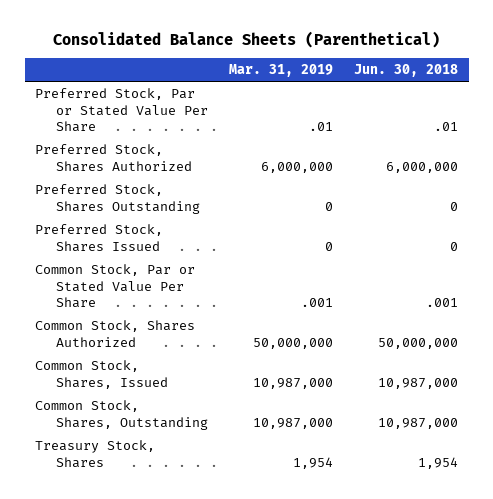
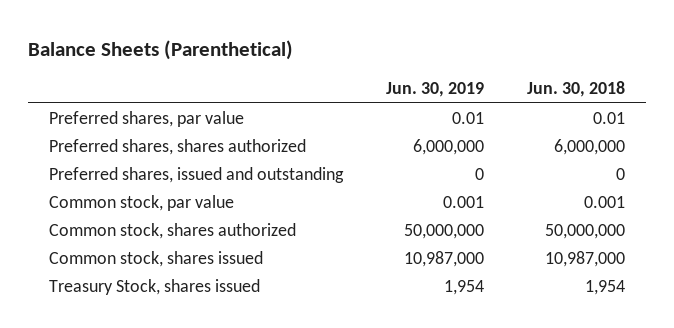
- Consolidated Balance Sheets (Parenthetical)
+ Balance Sheets (Parenthetical)
- | Mar. 31, 2019 | Jun. 30, 2018
+ | Jun. 30, 2019 | Jun. 30, 2018
- Preferred Stock, Par or Stated Value Per Share | .01 | .01
- Preferred Stock, Shares Authorized | 6,000,000 | 6,000,000
- Preferred Stock, Shares Outstanding | 0 | 0
- Preferred Stock, Shares Issued | 0 | 0
- Common Stock, Par or Stated Value Per Share | .001 | .001
- Common Stock, Shares Authorized | 50,000,000 | 50,000,000
- Common Stock, Shares, Issued | 10,987,000 | 10,987,000
- Common Stock, Shares, Outstanding | 10,987,000 | 10,987,000
- Treasury Stock, Shares | 1,954 | 1,954
+ Preferred shares, par value | 0.01 | 0.01
+ Preferred shares, shares authorized | 6,000,000 | 6,000,000
+ Preferred shares, issued and outstanding | 0 | 0
+ Common stock, par value | 0.001 | 0.001
+ Common stock, shares authorized | 50,000,000 | 50,000,000
+ Common stock, shares issued | 10,987,000 | 10,987,000
+ Treasury Stock, shares issued | 1,954 | 1,954

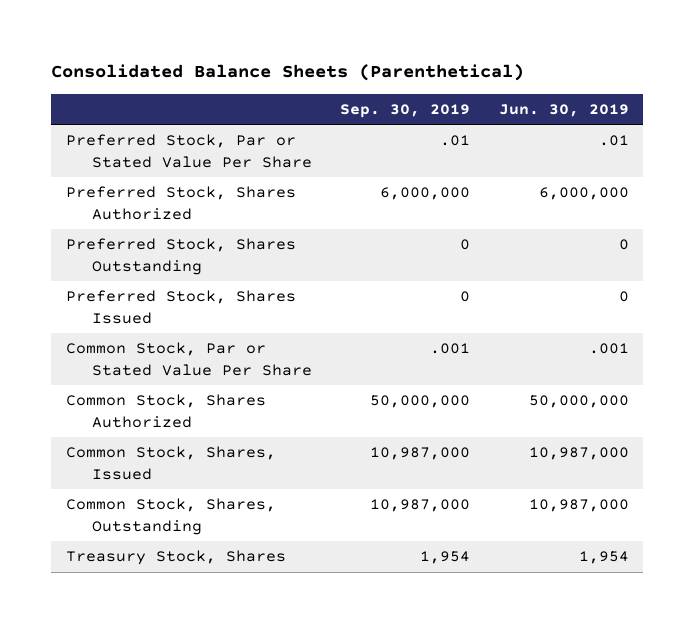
- Balance Sheets (Parenthetical)
+ Consolidated Balance Sheets (Parenthetical)
- | Jun. 30, 2019 | Jun. 30, 2018
+ | Sep. 30, 2019 | Jun. 30, 2019
- Preferred shares, par value | 0.01 | 0.01
- Preferred shares, shares authorized | 6,000,000 | 6,000,000
- Preferred shares, issued and outstanding | 0 | 0
- Common stock, par value | 0.001 | 0.001
- Common stock, shares authorized | 50,000,000 | 50,000,000
- Common stock, shares issued | 10,987,000 | 10,987,000
- Treasury Stock, shares issued | 1,954 | 1,954
+ Preferred Stock, Par or Stated Value Per Share | .01 | .01
+ Preferred Stock, Shares Authorized | 6,000,000 | 6,000,000
+ Preferred Stock, Shares Outstanding | 0 | 0
+ Preferred Stock, Shares Issued | 0 | 0
+ Common Stock, Par or Stated Value Per Share | .001 | .001
+ Common Stock, Shares Authorized | 50,000,000 | 50,000,000
+ Common Stock, Shares, Issued | 10,987,000 | 10,987,000
+ Common Stock, Shares, Outstanding | 10,987,000 | 10,987,000
+ Treasury Stock, Shares | 1,954 | 1,954

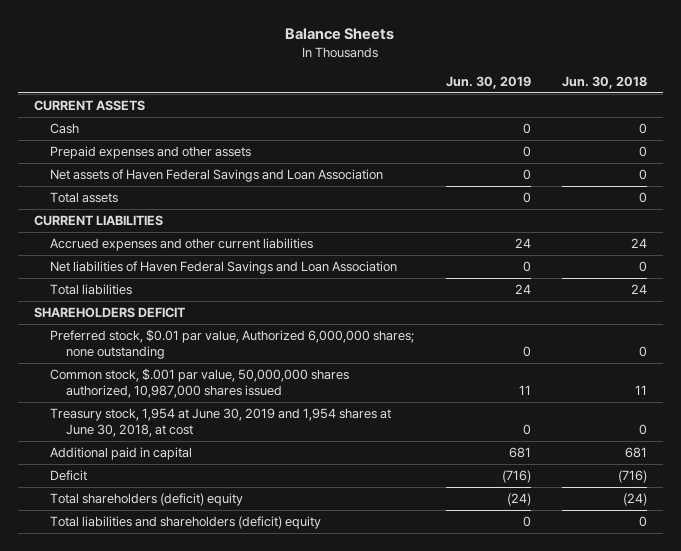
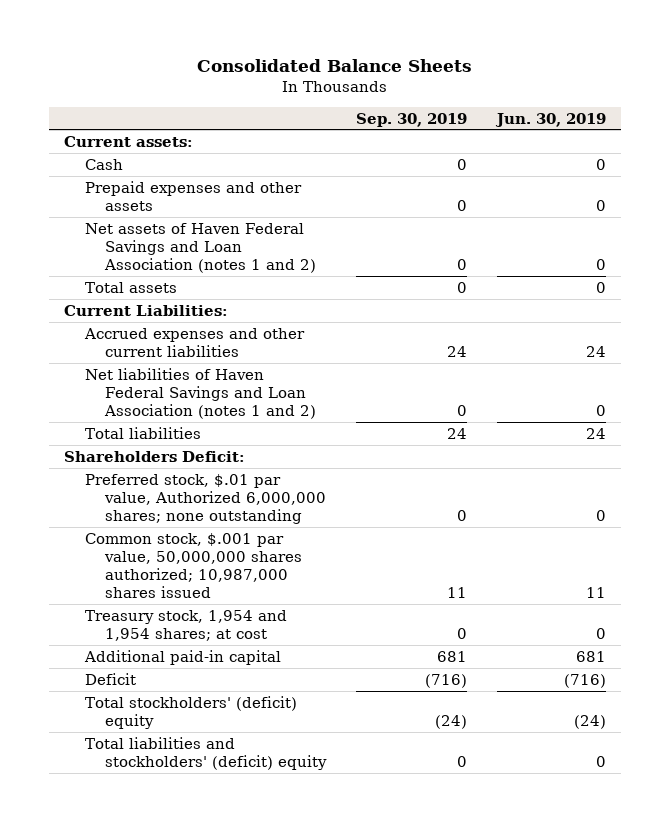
- Balance Sheets
+ Consolidated Balance Sheets
- | Jun. 30, 2019 | Jun. 30, 2018
+ | Sep. 30, 2019 | Jun. 30, 2019
- CURRENT ASSETS
+ Current assets:
- Net assets of Haven Federal Savings and Loan Association | 0 | 0
+ Net assets of Haven Federal Savings and Loan Association (notes 1 and 2) | 0 | 0
- CURRENT LIABILITIES
+ Current Liabilities:
- Net liabilities of Haven Federal Savings and Loan Association | 0 | 0
+ Net liabilities of Haven Federal Savings and Loan Association (notes 1 and 2) | 0 | 0
- SHAREHOLDERS DEFICIT
- Preferred stock, $0.01 par value, Authorized 6,000,000 shares; none outstanding | 0 | 0
- Common stock, $.001 par value, 50,000,000 shares authorized, 10,987,000 shares issued | 11 | 11
- Treasury stock, 1,954 at June 30, 2019 and 1,954 shares at June 30, 2018, at cost | 0 | 0
- Additional paid in capital | 681 | 681
+ Shareholders Deficit:
+ Preferred stock, $.01 par value, Authorized 6,000,000 shares; none outstanding | 0 | 0
+ Common stock, $.001 par value, 50,000,000 shares authorized; 10,987,000 shares issued | 11 | 11
+ Treasury stock, 1,954 and 1,954 shares; at cost | 0 | 0
+ Additional paid-in capital | 681 | 681
- Total shareholders (deficit) equity | (24) | (24)
- Total liabilities and shareholders (deficit) equity | 0 | 0
+ Total stockholders' (deficit) equity | (24) | (24)
+ Total liabilities and stockholders' (deficit) equity | 0 | 0

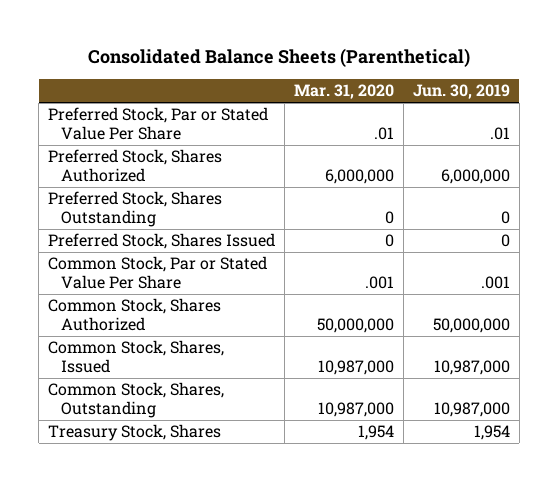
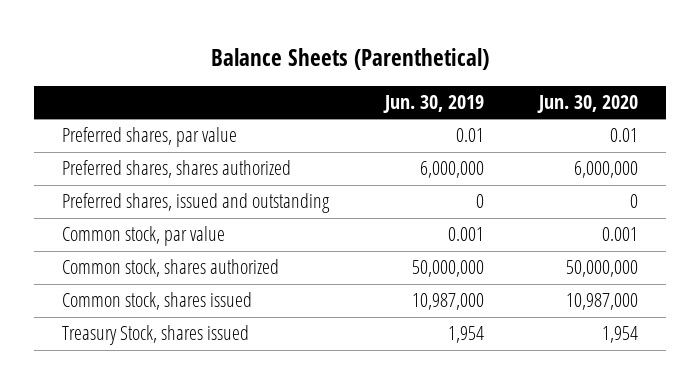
- Consolidated Balance Sheets (Parenthetical)
+ Balance Sheets (Parenthetical)
- | Mar. 31, 2020 | Jun. 30, 2019
+ | Jun. 30, 2019 | Jun. 30, 2020
- Preferred Stock, Par or Stated Value Per Share | .01 | .01
- Preferred Stock, Shares Authorized | 6,000,000 | 6,000,000
- Preferred Stock, Shares Outstanding | 0 | 0
- Preferred Stock, Shares Issued | 0 | 0
- Common Stock, Par or Stated Value Per Share | .001 | .001
- Common Stock, Shares Authorized | 50,000,000 | 50,000,000
- Common Stock, Shares, Issued | 10,987,000 | 10,987,000
- Common Stock, Shares, Outstanding | 10,987,000 | 10,987,000
- Treasury Stock, Shares | 1,954 | 1,954
+ Preferred shares, par value | 0.01 | 0.01
+ Preferred shares, shares authorized | 6,000,000 | 6,000,000
+ Preferred shares, issued and outstanding | 0 | 0
+ Common stock, par value | 0.001 | 0.001
+ Common stock, shares authorized | 50,000,000 | 50,000,000
+ Common stock, shares issued | 10,987,000 | 10,987,000
+ Treasury Stock, shares issued | 1,954 | 1,954

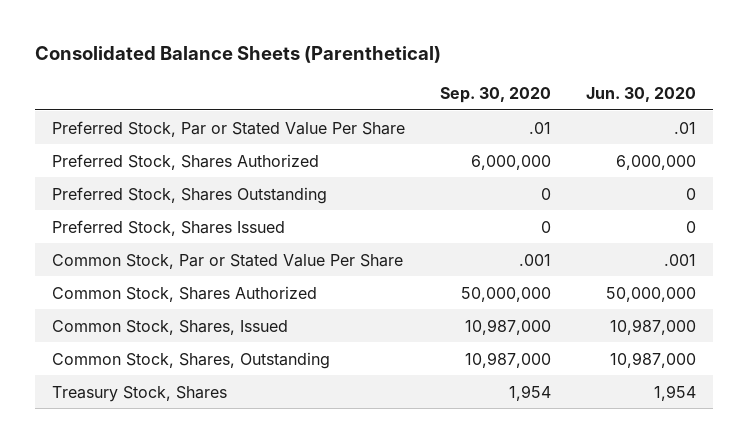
- Balance Sheets (Parenthetical)
+ Consolidated Balance Sheets (Parenthetical)
- | Jun. 30, 2019 | Jun. 30, 2020
+ | Sep. 30, 2020 | Jun. 30, 2020
- Preferred shares, par value | 0.01 | 0.01
- Preferred shares, shares authorized | 6,000,000 | 6,000,000
- Preferred shares, issued and outstanding | 0 | 0
- Common stock, par value | 0.001 | 0.001
- Common stock, shares authorized | 50,000,000 | 50,000,000
- Common stock, shares issued | 10,987,000 | 10,987,000
- Treasury Stock, shares issued | 1,954 | 1,954
+ Preferred Stock, Par or Stated Value Per Share | .01 | .01
+ Preferred Stock, Shares Authorized | 6,000,000 | 6,000,000
+ Preferred Stock, Shares Outstanding | 0 | 0
+ Preferred Stock, Shares Issued | 0 | 0
+ Common Stock, Par or Stated Value Per Share | .001 | .001
+ Common Stock, Shares Authorized | 50,000,000 | 50,000,000
+ Common Stock, Shares, Issued | 10,987,000 | 10,987,000
+ Common Stock, Shares, Outstanding | 10,987,000 | 10,987,000
+ Treasury Stock, Shares | 1,954 | 1,954

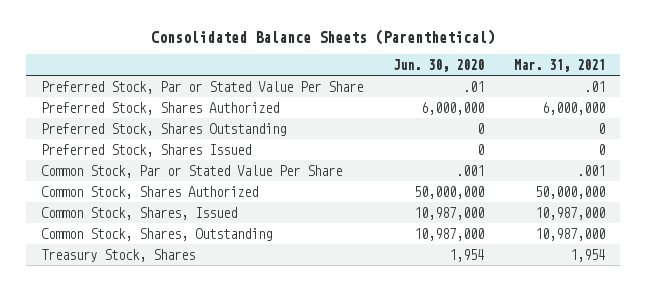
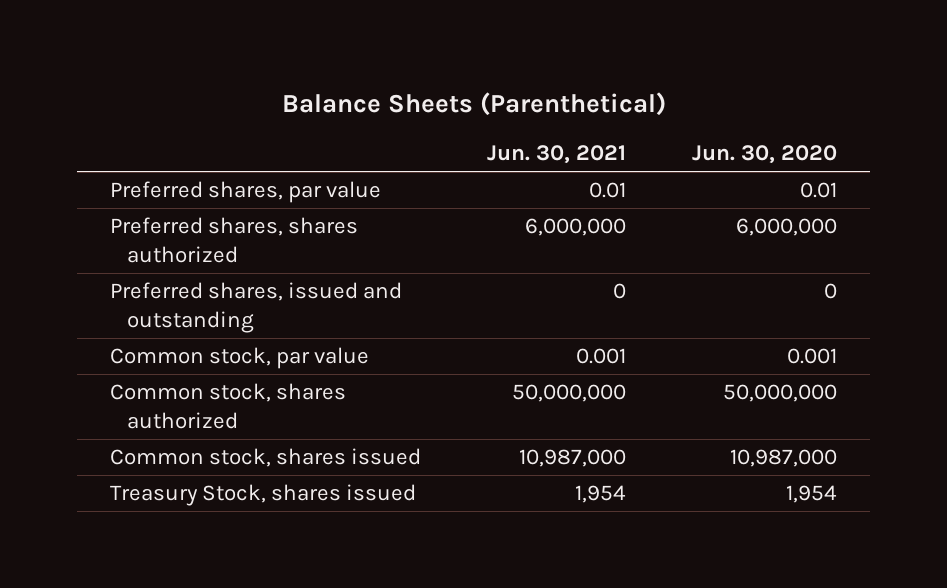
- Consolidated Balance Sheets (Parenthetical)
+ Balance Sheets (Parenthetical)
- | Jun. 30, 2020 | Mar. 31, 2021
+ | Jun. 30, 2021 | Jun. 30, 2020
- Preferred Stock, Par or Stated Value Per Share | .01 | .01
- Preferred Stock, Shares Authorized | 6,000,000 | 6,000,000
- Preferred Stock, Shares Outstanding | 0 | 0
- Preferred Stock, Shares Issued | 0 | 0
- Common Stock, Par or Stated Value Per Share | .001 | .001
- Common Stock, Shares Authorized | 50,000,000 | 50,000,000
- Common Stock, Shares, Issued | 10,987,000 | 10,987,000
- Common Stock, Shares, Outstanding | 10,987,000 | 10,987,000
- Treasury Stock, Shares | 1,954 | 1,954
+ Preferred shares, par value | 0.01 | 0.01
+ Preferred shares, shares authorized | 6,000,000 | 6,000,000
+ Preferred shares, issued and outstanding | 0 | 0
+ Common stock, par value | 0.001 | 0.001
+ Common stock, shares authorized | 50,000,000 | 50,000,000
+ Common stock, shares issued | 10,987,000 | 10,987,000
+ Treasury Stock, shares issued | 1,954 | 1,954

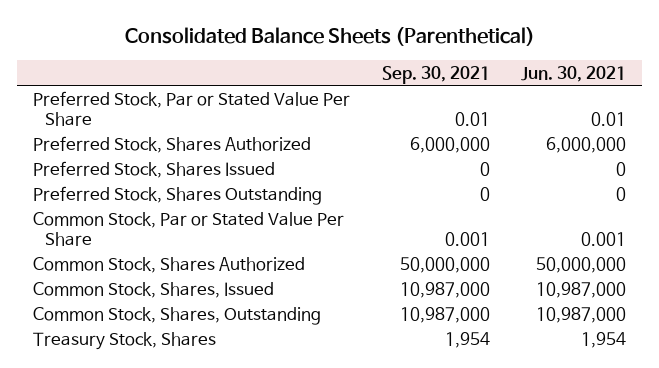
- Balance Sheets (Parenthetical)
+ Consolidated Balance Sheets (Parenthetical)
- | Jun. 30, 2021 | Jun. 30, 2020
+ | Sep. 30, 2021 | Jun. 30, 2021
- Preferred shares, par value | 0.01 | 0.01
- Preferred shares, shares authorized | 6,000,000 | 6,000,000
- Preferred shares, issued and outstanding | 0 | 0
- Common stock, par value | 0.001 | 0.001
- Common stock, shares authorized | 50,000,000 | 50,000,000
- Common stock, shares issued | 10,987,000 | 10,987,000
- Treasury Stock, shares issued | 1,954 | 1,954
+ Preferred Stock, Par or Stated Value Per Share | 0.01 | 0.01
+ Preferred Stock, Shares Authorized | 6,000,000 | 6,000,000
+ Preferred Stock, Shares Issued | 0 | 0
+ Preferred Stock, Shares Outstanding | 0 | 0
+ Common Stock, Par or Stated Value Per Share | 0.001 | 0.001
+ Common Stock, Shares Authorized | 50,000,000 | 50,000,000
+ Common Stock, Shares, Issued | 10,987,000 | 10,987,000
+ Common Stock, Shares, Outstanding | 10,987,000 | 10,987,000
+ Treasury Stock, Shares | 1,954 | 1,954

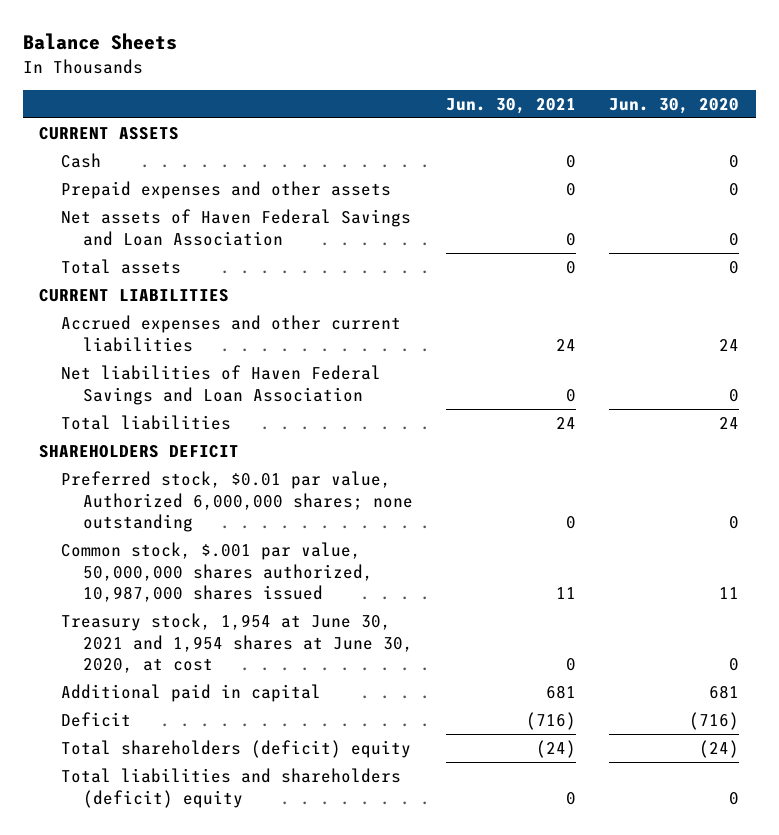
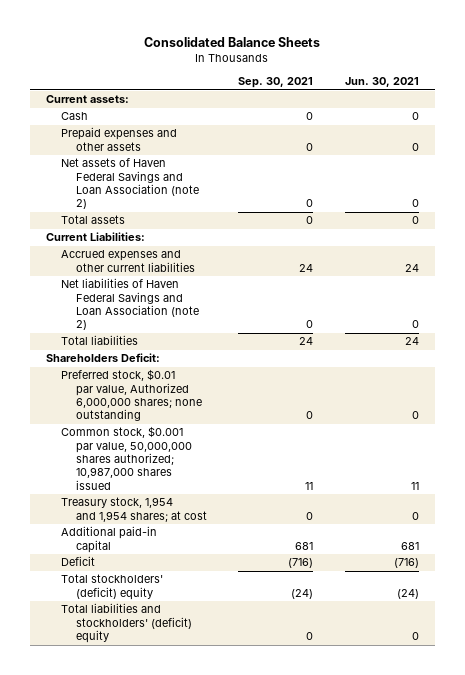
- Balance Sheets
+ Consolidated Balance Sheets
- | Jun. 30, 2021 | Jun. 30, 2020
+ | Sep. 30, 2021 | Jun. 30, 2021
- CURRENT ASSETS
+ Current assets:
- Net assets of Haven Federal Savings and Loan Association | 0 | 0
+ Net assets of Haven Federal Savings and Loan Association (note 2) | 0 | 0
- CURRENT LIABILITIES
+ Current Liabilities:
- Net liabilities of Haven Federal Savings and Loan Association | 0 | 0
+ Net liabilities of Haven Federal Savings and Loan Association (note 2) | 0 | 0
- SHAREHOLDERS DEFICIT
+ Shareholders Deficit:
- Common stock, $.001 par value, 50,000,000 shares authorized, 10,987,000 shares issued | 11 | 11
- Treasury stock, 1,954 at June 30, 2021 and 1,954 shares at June 30, 2020, at cost | 0 | 0
- Additional paid in capital | 681 | 681
+ Common stock, $0.001 par value, 50,000,000 shares authorized; 10,987,000 shares issued | 11 | 11
+ Treasury stock, 1,954 and 1,954 shares; at cost | 0 | 0
+ Additional paid-in capital | 681 | 681
- Total shareholders (deficit) equity | (24) | (24)
- Total liabilities and shareholders (deficit) equity | 0 | 0
+ Total stockholders' (deficit) equity | (24) | (24)
+ Total liabilities and stockholders' (deficit) equity | 0 | 0

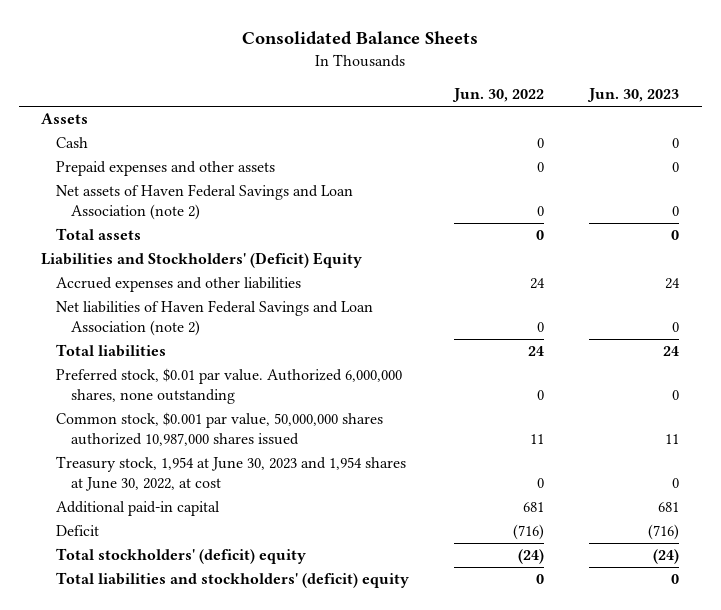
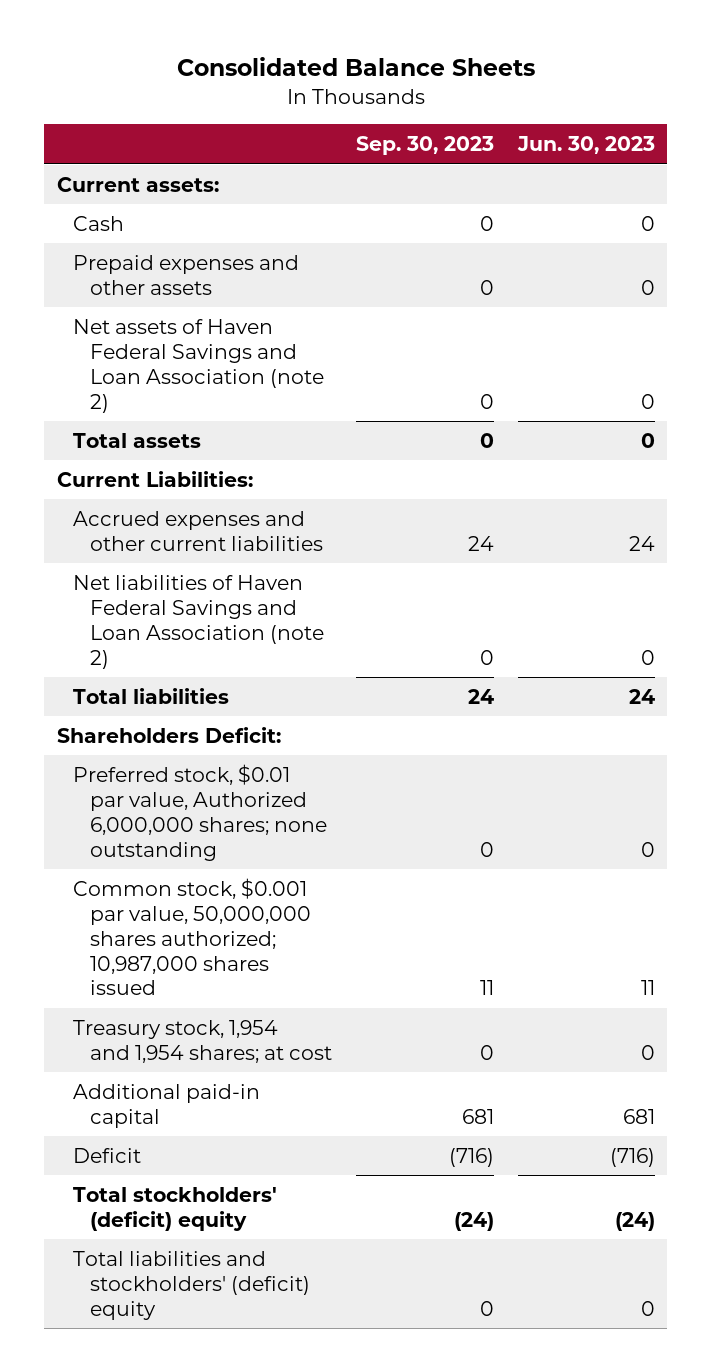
- | Jun. 30, 2022 | Jun. 30, 2023
+ | Sep. 30, 2023 | Jun. 30, 2023
- Assets
+ Current assets:
- Liabilities and Stockholders' (Deficit) Equity
- Accrued expenses and other liabilities | 24 | 24
+ Current Liabilities:
+ Accrued expenses and other current liabilities | 24 | 24
- Preferred stock, $0.01 par value. Authorized 6,000,000 shares, none outstanding | 0 | 0
- Common stock, $0.001 par value, 50,000,000 shares authorized 10,987,000 shares issued | 11 | 11
- Treasury stock, 1,954 at June 30, 2023 and 1,954 shares at June 30, 2022, at cost | 0 | 0
+ Shareholders Deficit:
+ Preferred stock, $0.01 par value, Authorized 6,000,000 shares; none outstanding | 0 | 0
+ Common stock, $0.001 par value, 50,000,000 shares authorized; 10,987,000 shares issued | 11 | 11
+ Treasury stock, 1,954 and 1,954 shares; at cost | 0 | 0

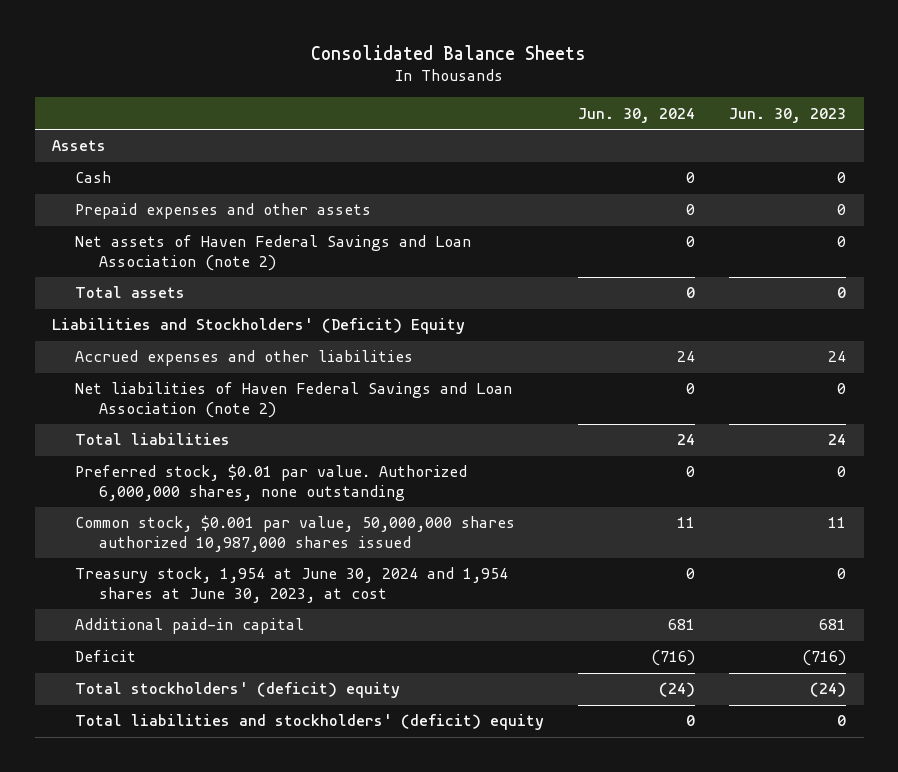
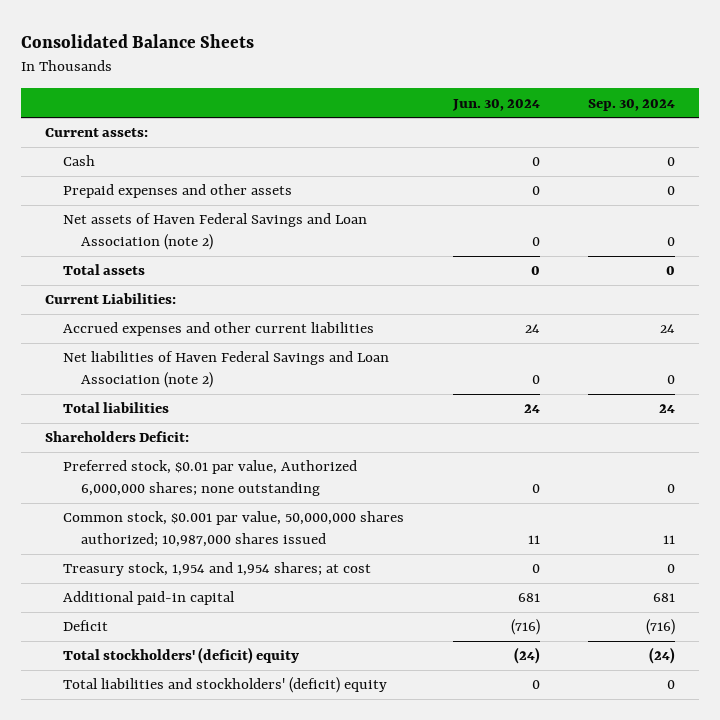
- | Jun. 30, 2024 | Jun. 30, 2023
+ | Jun. 30, 2024 | Sep. 30, 2024
- Assets
+ Current assets:
- Liabilities and Stockholders' (Deficit) Equity
- Accrued expenses and other liabilities | 24 | 24
+ Current Liabilities:
+ Accrued expenses and other current liabilities | 24 | 24
- Preferred stock, $0.01 par value. Authorized 6,000,000 shares, none outstanding | 0 | 0
- Common stock, $0.001 par value, 50,000,000 shares authorized 10,987,000 shares issued | 11 | 11
- Treasury stock, 1,954 at June 30, 2024 and 1,954 shares at June 30, 2023, at cost | 0 | 0
+ Shareholders Deficit:
+ Preferred stock, $0.01 par value, Authorized 6,000,000 shares; none outstanding | 0 | 0
+ Common stock, $0.001 par value, 50,000,000 shares authorized; 10,987,000 shares issued | 11 | 11
+ Treasury stock, 1,954 and 1,954 shares; at cost | 0 | 0

